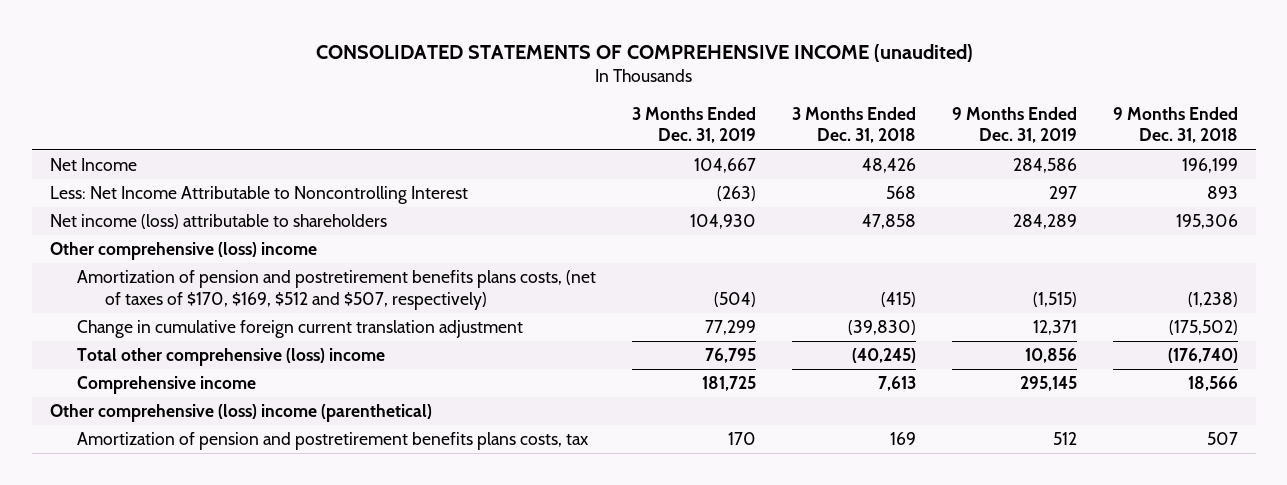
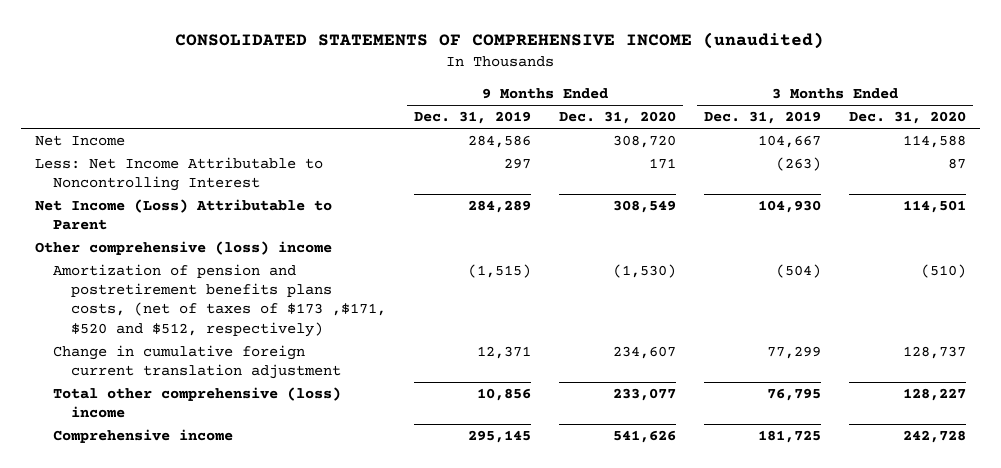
- | 3 Months Ended Dec. 31, 2019 | 3 Months Ended Dec. 31, 2018 | 9 Months Ended Dec. 31, 2019 | 9 Months Ended Dec. 31, 2018
+ | 9 Months Ended Dec. 31, 2019 | 9 Months Ended Dec. 31, 2020 | 3 Months Ended Dec. 31, 2019 | 3 Months Ended Dec. 31, 2020
- Net income (loss) attributable to shareholders | 104,930 | 47,858 | 284,289 | 195,306
+ Net Income (Loss) Attributable to Parent | 284,289 | 308,549 | 104,930 | 114,501
- Amortization of pension and postretirement benefits plans costs, (net of taxes of $170, $169, $512 and $507, respectively) | (504) | (415) | (1,515) | (1,238)
+ Amortization of pension and postretirement benefits plans costs, (net of taxes of $173 ,$171, $520 and $512, respectively) | (1,515) | (1,530) | (504) | (510)
- Other comprehensive (loss) income (parenthetical)
- Amortization of pension and postretirement benefits plans costs, tax | 170 | 169 | 512 | 507

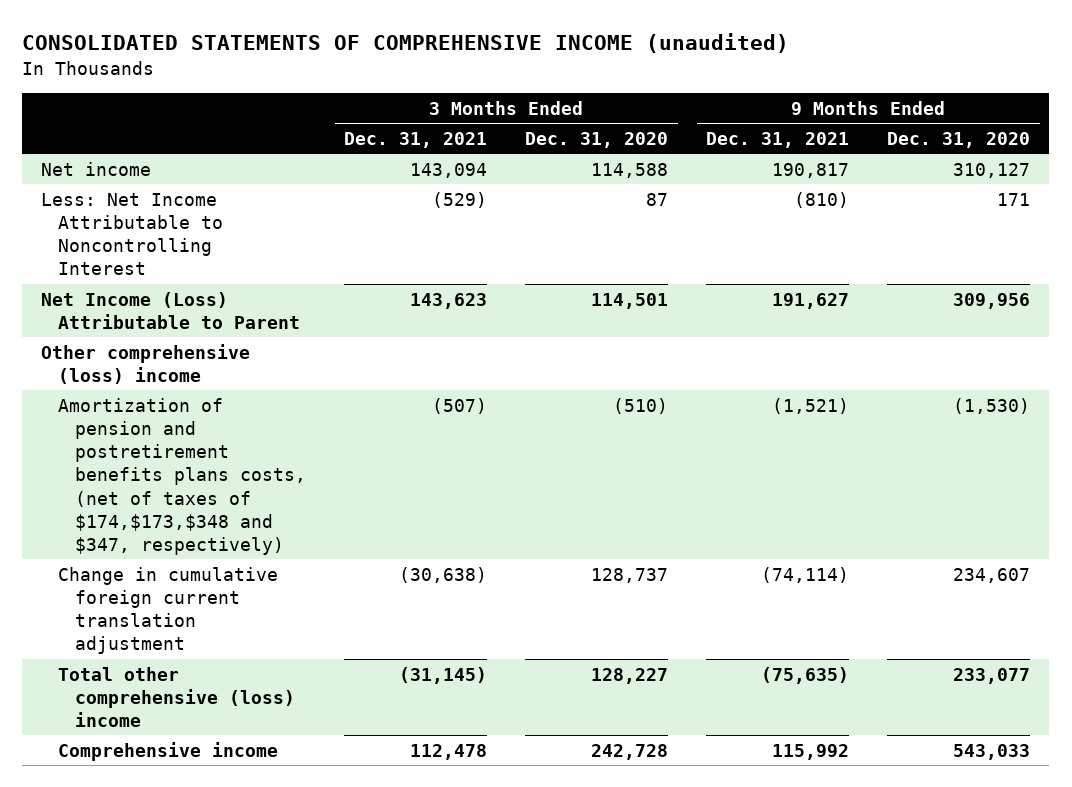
- | 9 Months Ended Dec. 31, 2019 | 9 Months Ended Dec. 31, 2020 | 3 Months Ended Dec. 31, 2019 | 3 Months Ended Dec. 31, 2020
+ | 3 Months Ended Dec. 31, 2021 | 3 Months Ended Dec. 31, 2020 | 9 Months Ended Dec. 31, 2021 | 9 Months Ended Dec. 31, 2020
- Net Income | 284,586 | 308,720 | 104,667 | 114,588
+ Net income | 143,094 | 114,588 | 190,817 | 310,127
- Net Income (Loss) Attributable to Parent | 284,289 | 308,549 | 104,930 | 114,501
+ Net Income (Loss) Attributable to Parent | 143,623 | 114,501 | 191,627 | 309,956
- Amortization of pension and postretirement benefits plans costs, (net of taxes of $173 ,$171, $520 and $512, respectively) | (1,515) | (1,530) | (504) | (510)
+ Amortization of pension and postretirement benefits plans costs, (net of taxes of $174,$173,$348 and $347, respectively) | (507) | (510) | (1,521) | (1,530)
- Comprehensive income | 295,145 | 541,626 | 181,725 | 242,728
+ Comprehensive income | 112,478 | 242,728 | 115,992 | 543,033

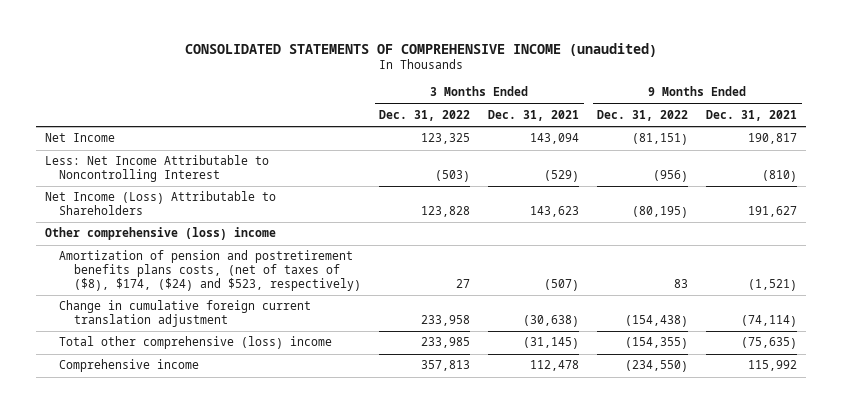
- | 3 Months Ended Dec. 31, 2021 | 3 Months Ended Dec. 31, 2020 | 9 Months Ended Dec. 31, 2021 | 9 Months Ended Dec. 31, 2020
+ | 3 Months Ended Dec. 31, 2022 | 3 Months Ended Dec. 31, 2021 | 9 Months Ended Dec. 31, 2022 | 9 Months Ended Dec. 31, 2021
- Net income | 143,094 | 114,588 | 190,817 | 310,127
+ Net Income | 123,325 | 143,094 | (81,151) | 190,817
- Net Income (Loss) Attributable to Parent | 143,623 | 114,501 | 191,627 | 309,956
+ Net Income (Loss) Attributable to Shareholders | 123,828 | 143,623 | (80,195) | 191,627
- Amortization of pension and postretirement benefits plans costs, (net of taxes of $174,$173,$348 and $347, respectively) | (507) | (510) | (1,521) | (1,530)
+ Amortization of pension and postretirement benefits plans costs, (net of taxes of ($8), $174, ($24) and $523, respectively) | 27 | (507) | 83 | (1,521)

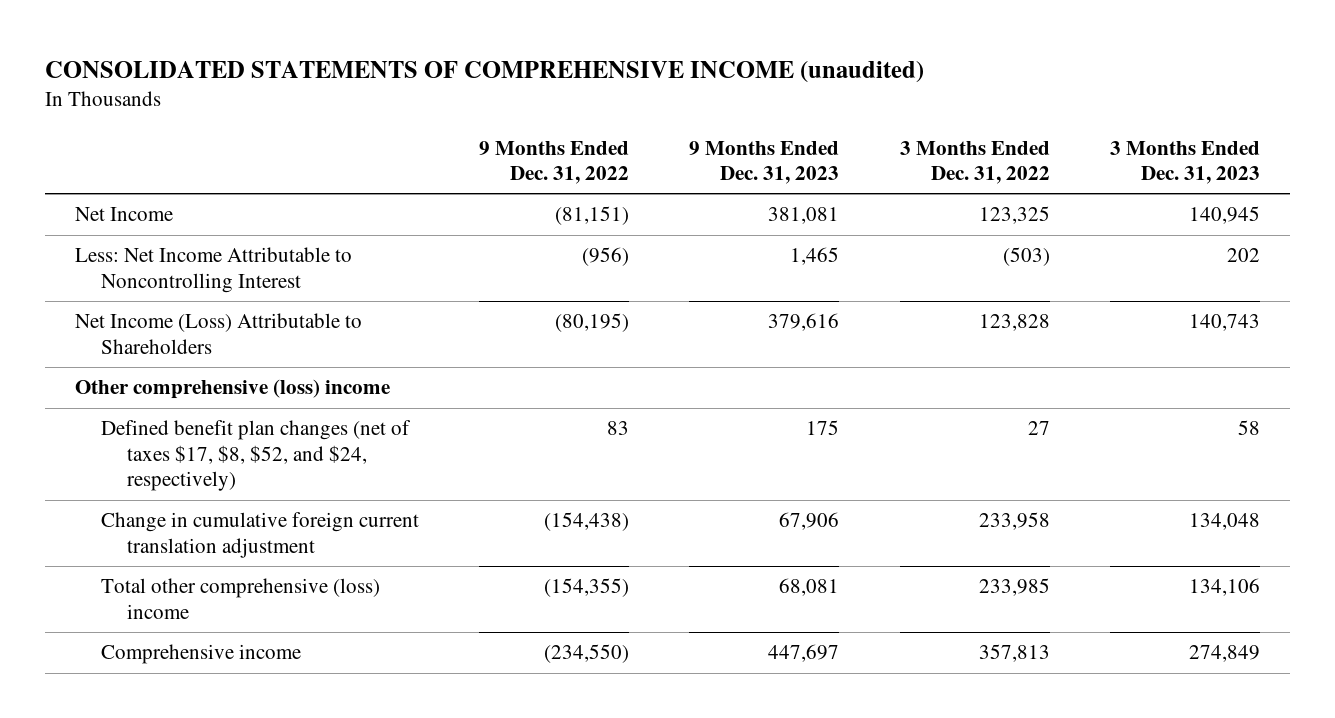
- | 3 Months Ended Dec. 31, 2022 | 3 Months Ended Dec. 31, 2021 | 9 Months Ended Dec. 31, 2022 | 9 Months Ended Dec. 31, 2021
+ | 9 Months Ended Dec. 31, 2022 | 9 Months Ended Dec. 31, 2023 | 3 Months Ended Dec. 31, 2022 | 3 Months Ended Dec. 31, 2023
- Amortization of pension and postretirement benefits plans costs, (net of taxes of ($8), $174, ($24) and $523, respectively) | 27 | (507) | 83 | (1,521)
+ Defined benefit plan changes (net of taxes $17, $8, $52, and $24, respectively) | 83 | 175 | 27 | 58

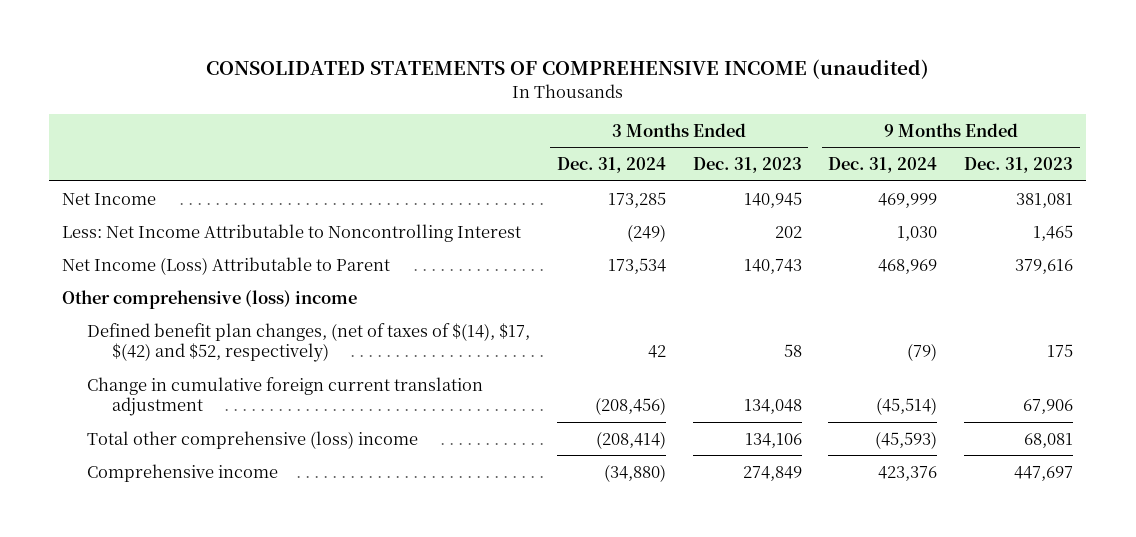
- | 9 Months Ended Dec. 31, 2022 | 9 Months Ended Dec. 31, 2023 | 3 Months Ended Dec. 31, 2022 | 3 Months Ended Dec. 31, 2023
+ | 3 Months Ended Dec. 31, 2024 | 3 Months Ended Dec. 31, 2023 | 9 Months Ended Dec. 31, 2024 | 9 Months Ended Dec. 31, 2023
- Net Income (Loss) Attributable to Shareholders | (80,195) | 379,616 | 123,828 | 140,743
+ Net Income (Loss) Attributable to Parent | 173,534 | 140,743 | 468,969 | 379,616
- Defined benefit plan changes (net of taxes $17, $8, $52, and $24, respectively) | 83 | 175 | 27 | 58
+ Defined benefit plan changes, (net of taxes of $(14), $17, $(42) and $52, respectively) | 42 | 58 | (79) | 175

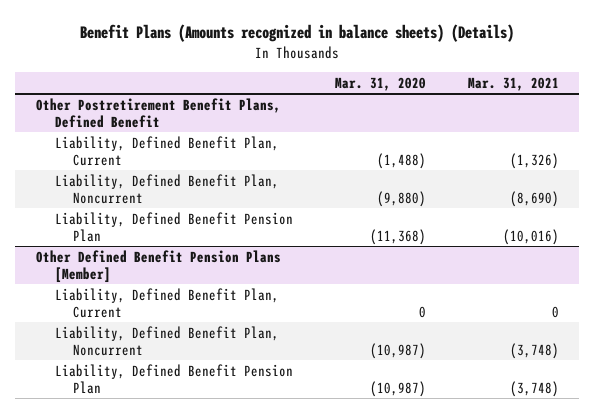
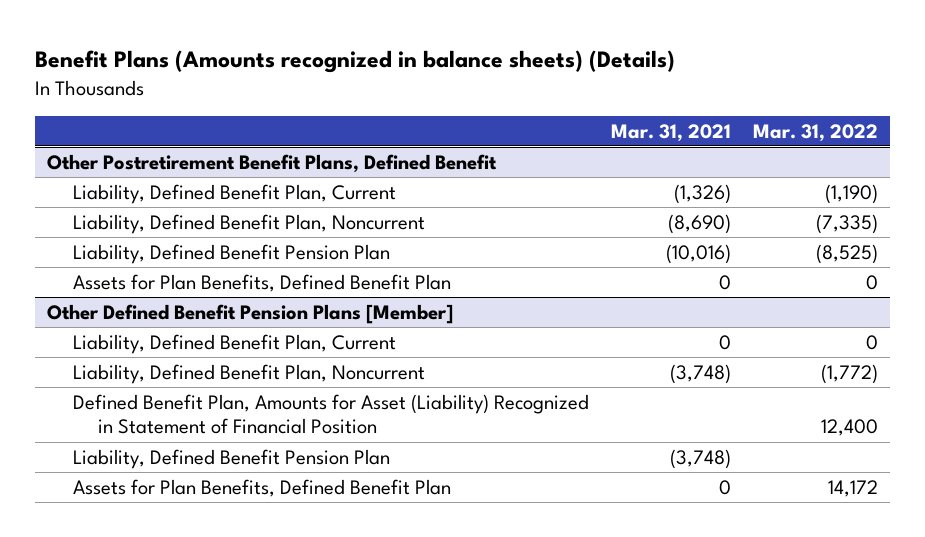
- | Mar. 31, 2020 | Mar. 31, 2021
+ | Mar. 31, 2021 | Mar. 31, 2022
@ Other Postretirement Benefit Plans, Defined Benefit
+ Assets for Plan Benefits, Defined Benefit Plan | 0 | 0
@ Other Defined Benefit Pension Plans [Member]
+ Defined Benefit Plan, Amounts for Asset (Liability) Recognized in Statement of Financial Position | | 12,400
+ Assets for Plan Benefits, Defined Benefit Plan | 0 | 14,172

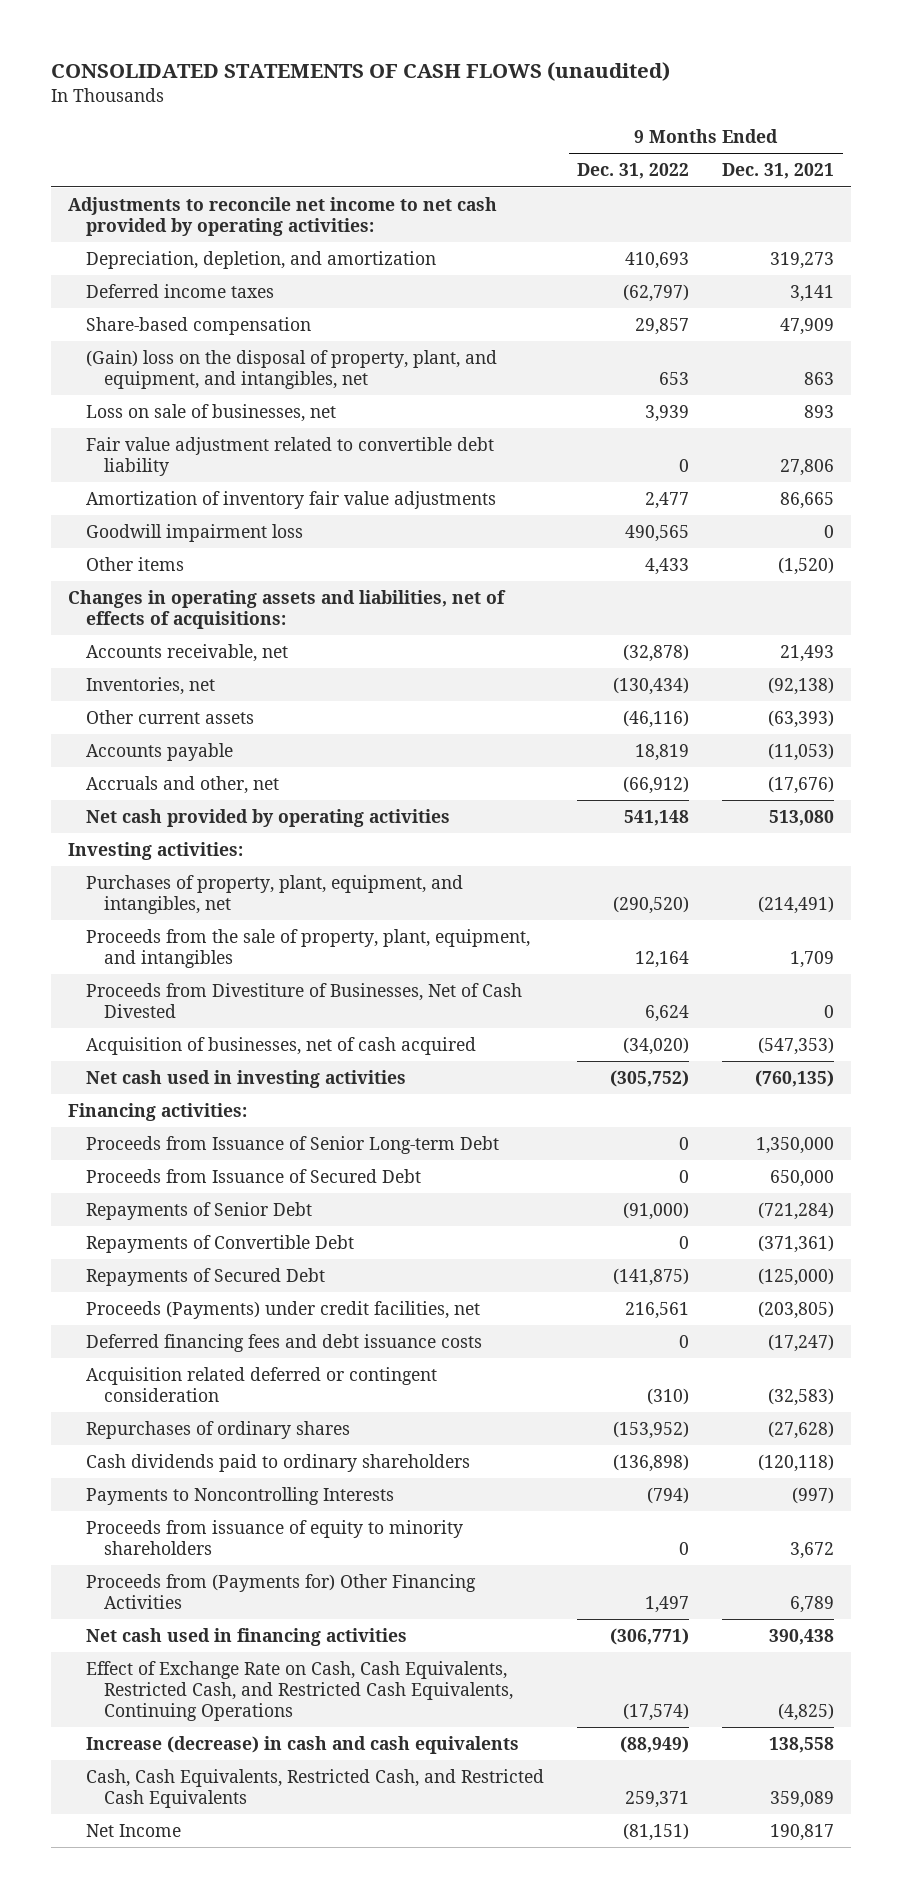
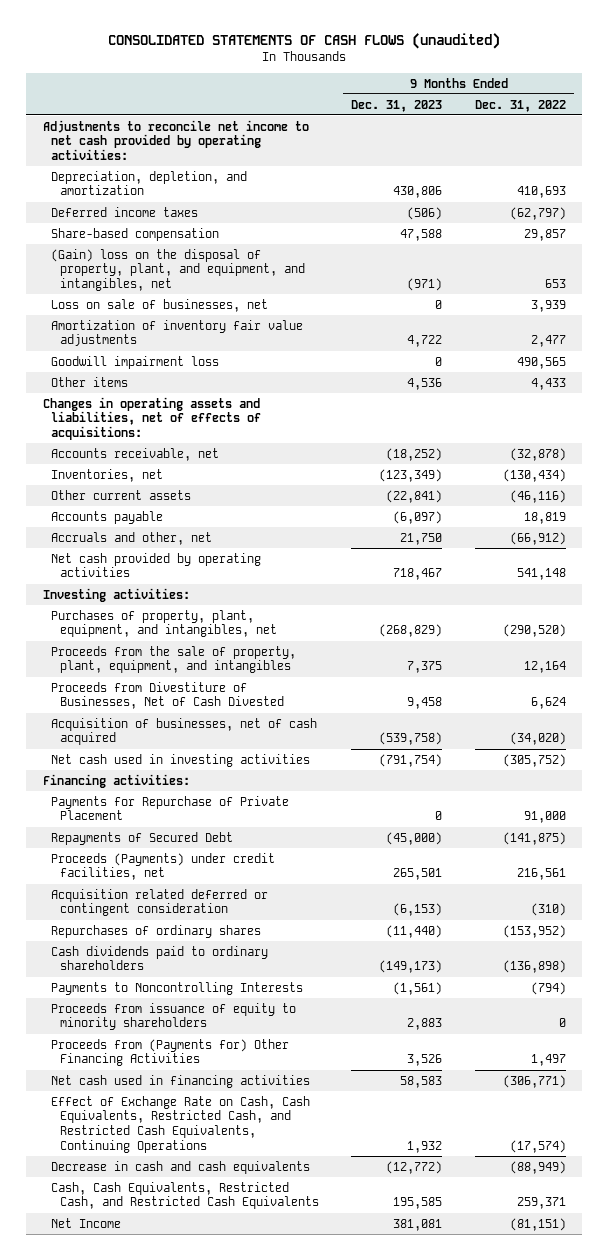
- | 9 Months Ended Dec. 31, 2022 | 9 Months Ended Dec. 31, 2021
+ | 9 Months Ended Dec. 31, 2023 | 9 Months Ended Dec. 31, 2022
- Fair value adjustment related to convertible debt liability | 0 | 27,806
- Proceeds from Issuance of Senior Long-term Debt | 0 | 1,350,000
- Proceeds from Issuance of Secured Debt | 0 | 650,000
- Repayments of Senior Debt | (91,000) | (721,284)
- Repayments of Convertible Debt | 0 | (371,361)
+ Payments for Repurchase of Private Placement | 0 | 91,000
- Deferred financing fees and debt issuance costs | 0 | (17,247)
- Increase (decrease) in cash and cash equivalents | (88,949) | 138,558
+ Decrease in cash and cash equivalents | (12,772) | (88,949)

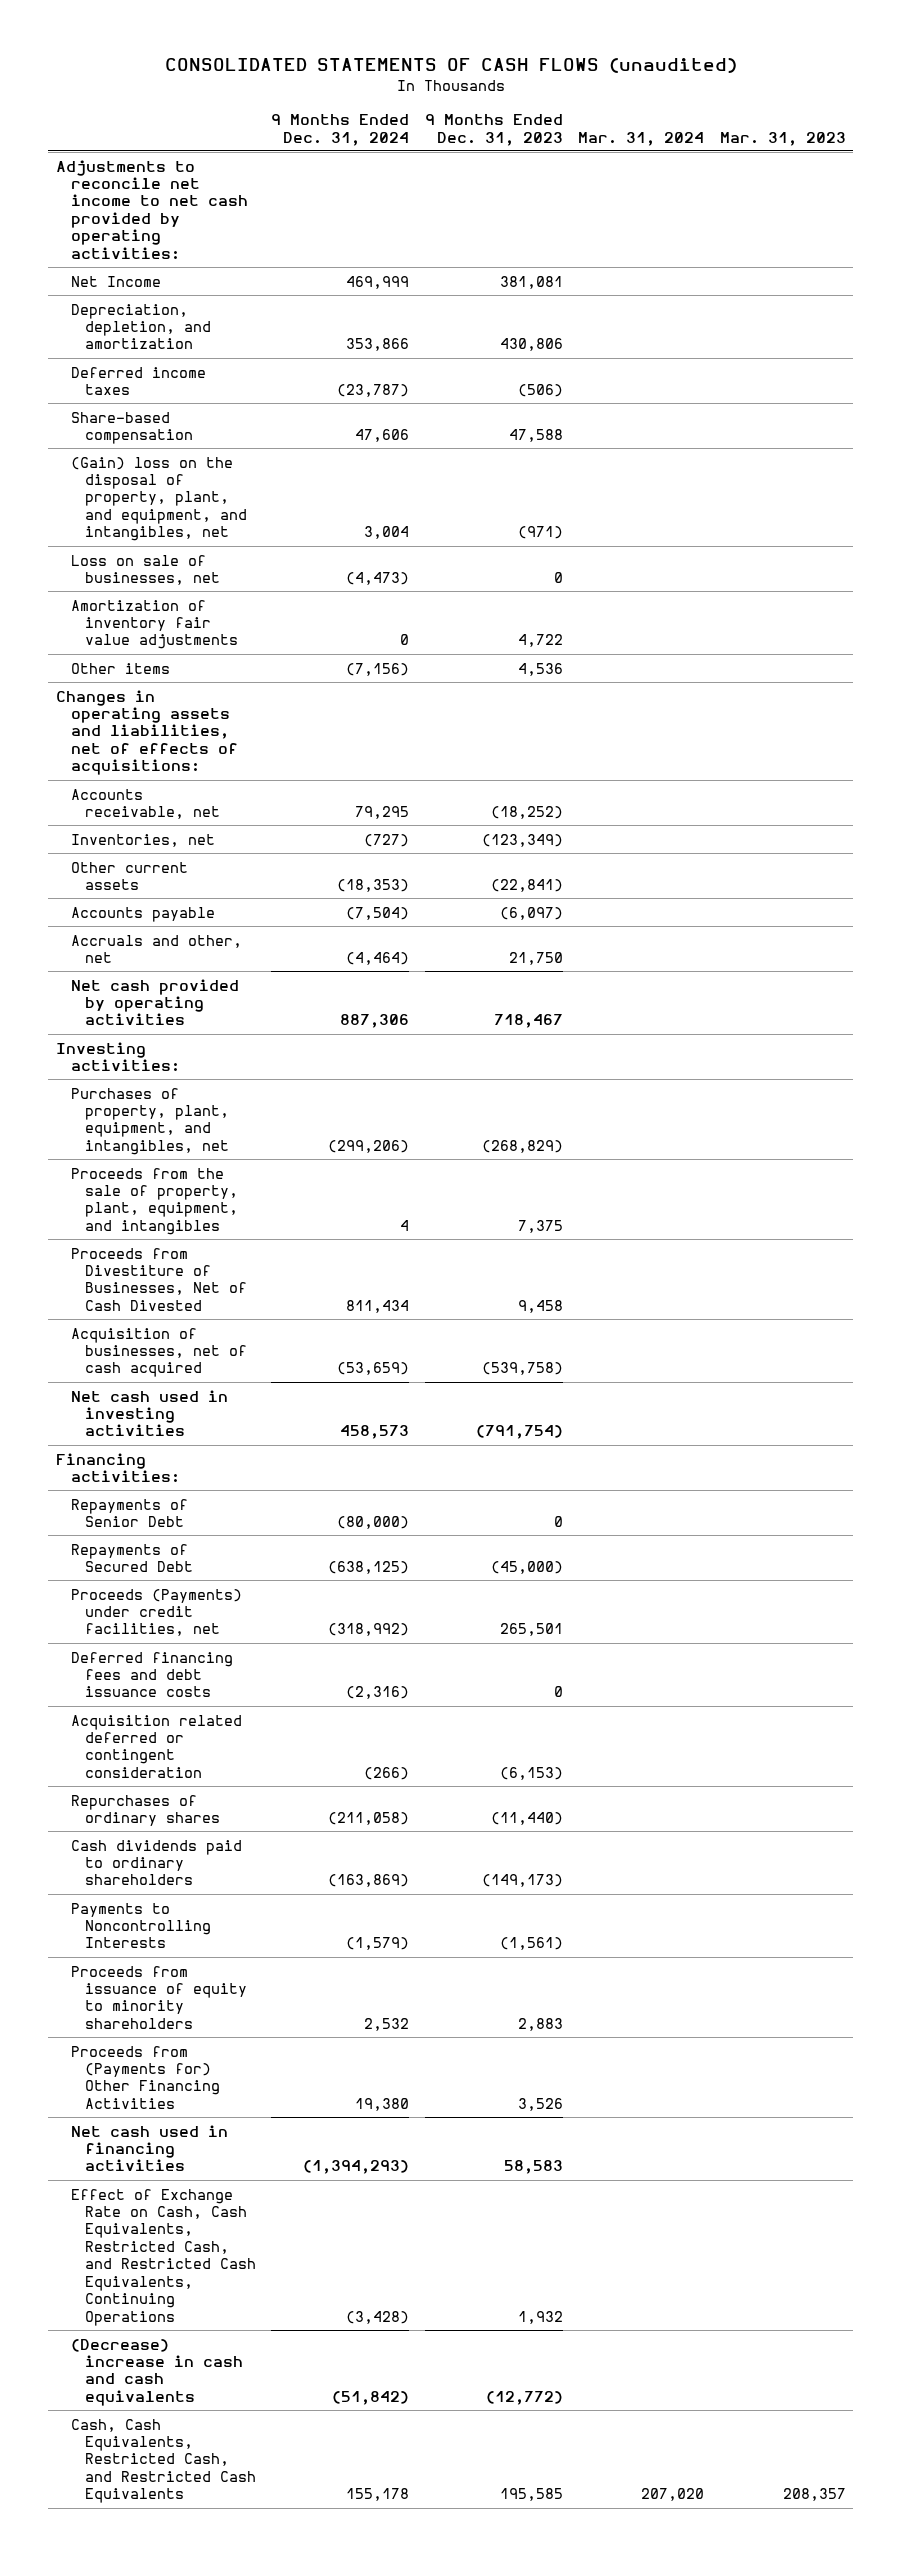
- | 9 Months Ended Dec. 31, 2023 | 9 Months Ended Dec. 31, 2022
+ | 9 Months Ended Dec. 31, 2024 | 9 Months Ended Dec. 31, 2023 | Mar. 31, 2024 | Mar. 31, 2023
moved up: Net Income | 469,999 | 381,081 | |
- Goodwill impairment loss | 0 | 490,565
- Payments for Repurchase of Private Placement | 0 | 91,000
+ Repayments of Senior Debt | (80,000) | 0 | |
+ Deferred financing fees and debt issuance costs | (2,316) | 0 | |
- Decrease in cash and cash equivalents | (12,772) | (88,949)
+ (Decrease) increase in cash and cash equivalents | (51,842) | (12,772) | |

